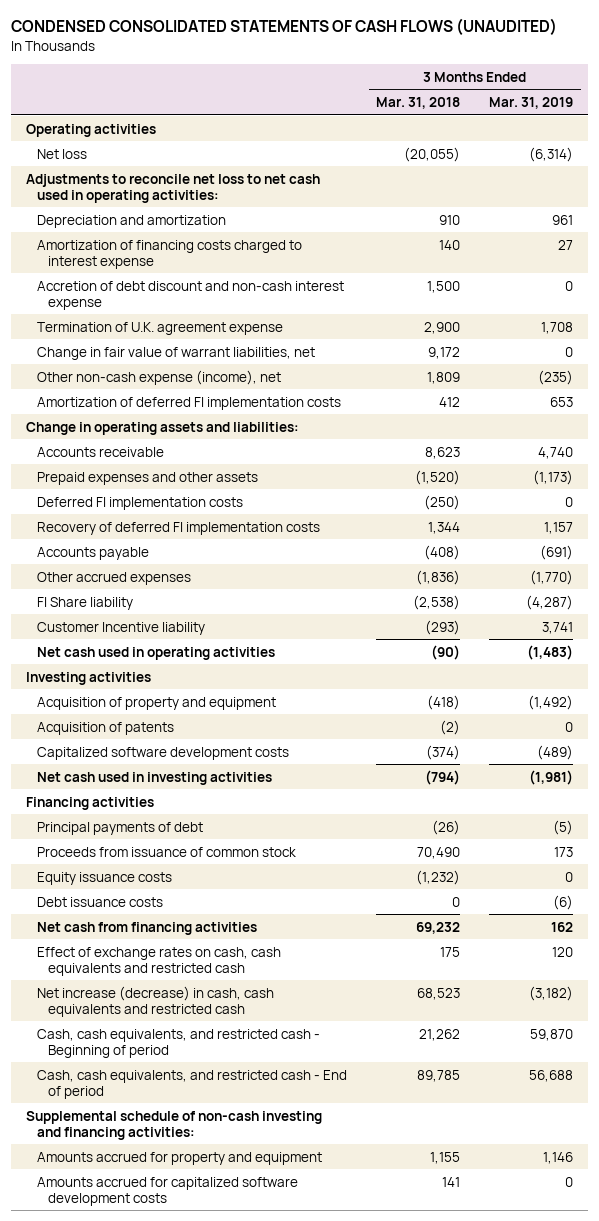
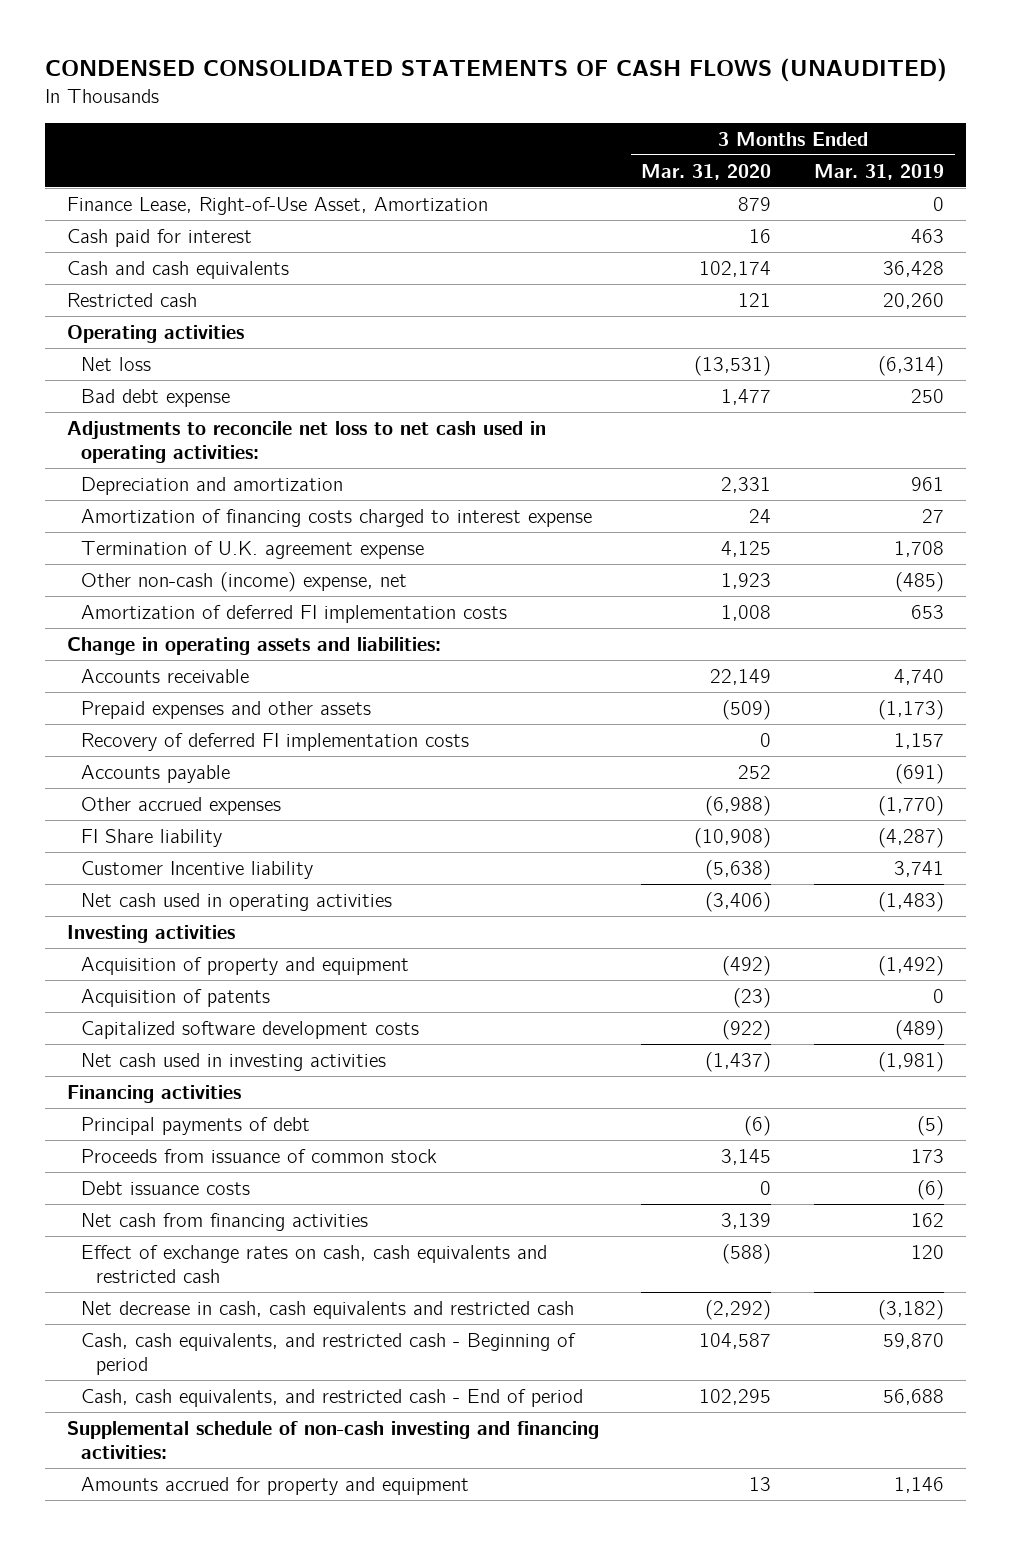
- | 3 Months Ended Mar. 31, 2018 | 3 Months Ended Mar. 31, 2019
+ | 3 Months Ended Mar. 31, 2020 | 3 Months Ended Mar. 31, 2019
+ Finance Lease, Right-of-Use Asset, Amortization | 879 | 0
+ Cash paid for interest | 16 | 463
+ Cash and cash equivalents | 102,174 | 36,428
+ Restricted cash | 121 | 20,260
+ Bad debt expense | 1,477 | 250
- Accretion of debt discount and non-cash interest expense | 1,500 | 0
- Change in fair value of warrant liabilities, net | 9,172 | 0
- Other non-cash expense (income), net | 1,809 | (235)
+ Other non-cash (income) expense, net | 1,923 | (485)
- Deferred FI implementation costs | (250) | 0
- Equity issuance costs | (1,232) | 0
- Net increase (decrease) in cash, cash equivalents and restricted cash | 68,523 | (3,182)
+ Net decrease in cash, cash equivalents and restricted cash | (2,292) | (3,182)
- Amounts accrued for capitalized software development costs | 141 | 0

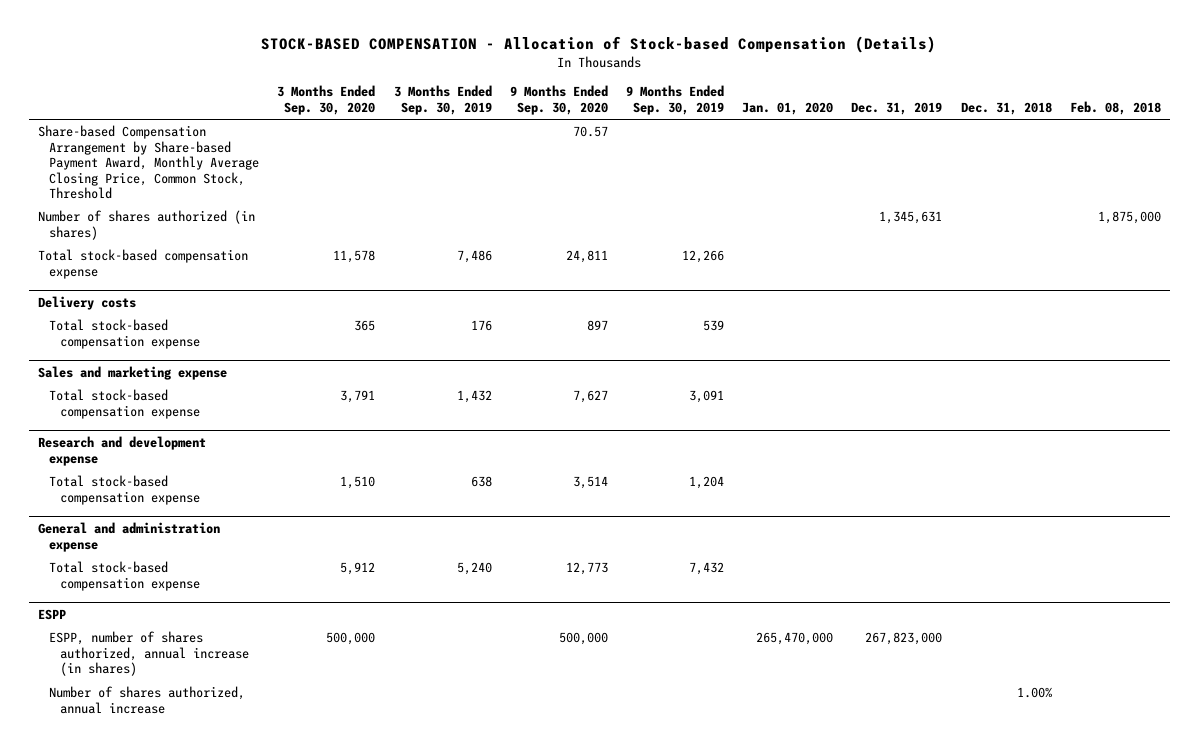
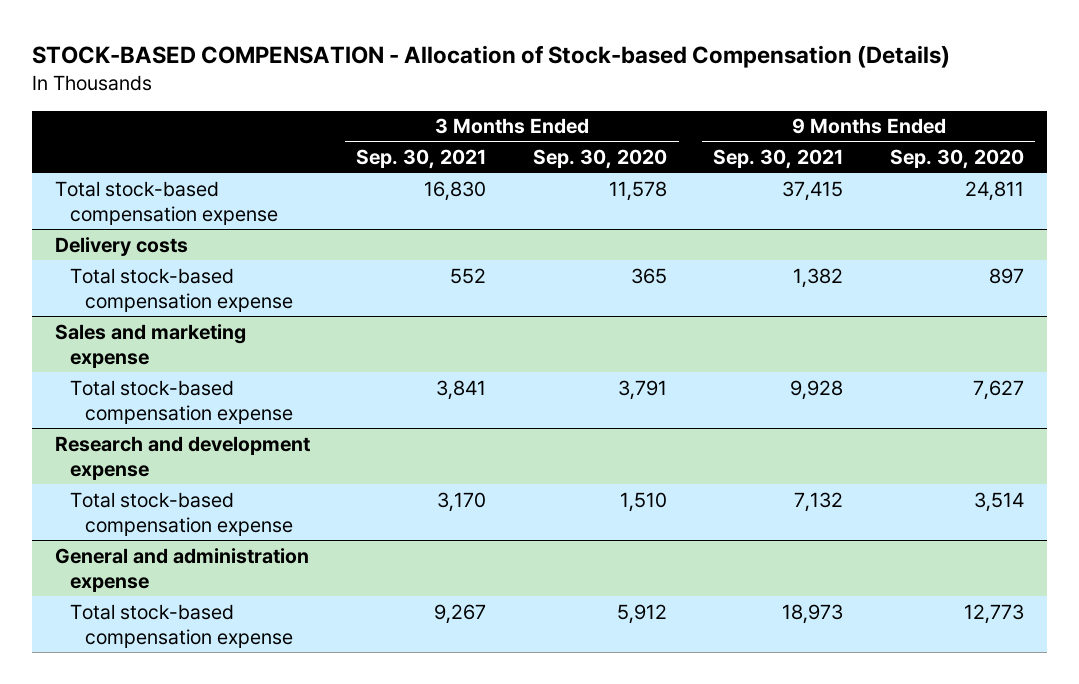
- | 3 Months Ended Sep. 30, 2020 | 3 Months Ended Sep. 30, 2019 | 9 Months Ended Sep. 30, 2020 | 9 Months Ended Sep. 30, 2019 | Jan. 01, 2020 | Dec. 31, 2019 | Dec. 31, 2018 | Feb. 08, 2018
+ | 3 Months Ended Sep. 30, 2021 | 3 Months Ended Sep. 30, 2020 | 9 Months Ended Sep. 30, 2021 | 9 Months Ended Sep. 30, 2020
- Share-based Compensation Arrangement by Share-based Payment Award, Monthly Average Closing Price, Common Stock, Threshold | | | 70.57 | | | | |
- Number of shares authorized (in shares) | | | | | | 1,345,631 | | 1,875,000
- ESPP
- ESPP, number of shares authorized, annual increase (in shares) | 500,000 | | 500,000 | | 265,470,000 | 267,823,000 | |
- Number of shares authorized, annual increase | | | | | | | 1.00% |

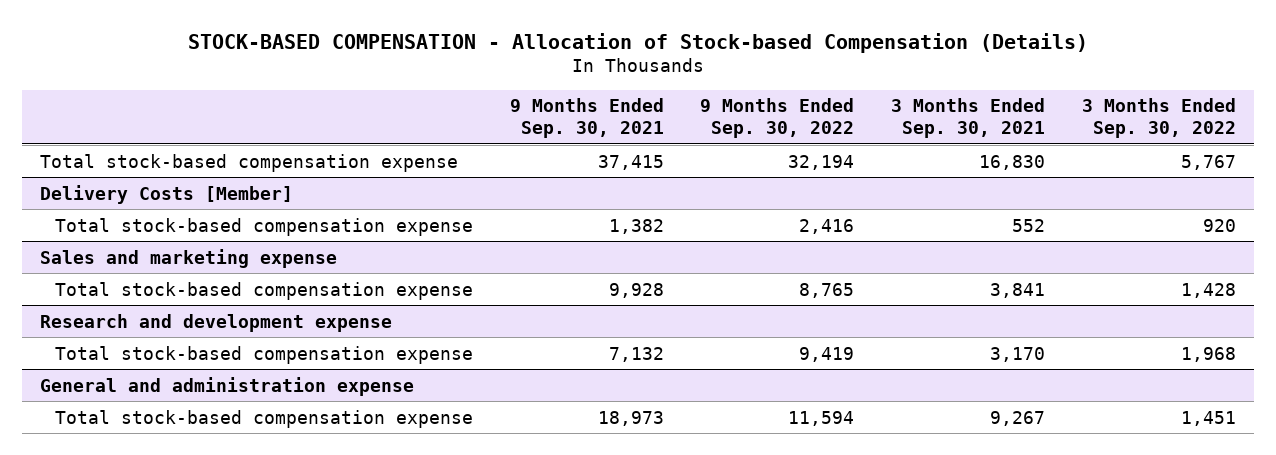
- | 3 Months Ended Sep. 30, 2021 | 3 Months Ended Sep. 30, 2020 | 9 Months Ended Sep. 30, 2021 | 9 Months Ended Sep. 30, 2020
+ | 9 Months Ended Sep. 30, 2021 | 9 Months Ended Sep. 30, 2022 | 3 Months Ended Sep. 30, 2021 | 3 Months Ended Sep. 30, 2022
- Delivery costs
+ Delivery Costs [Member]

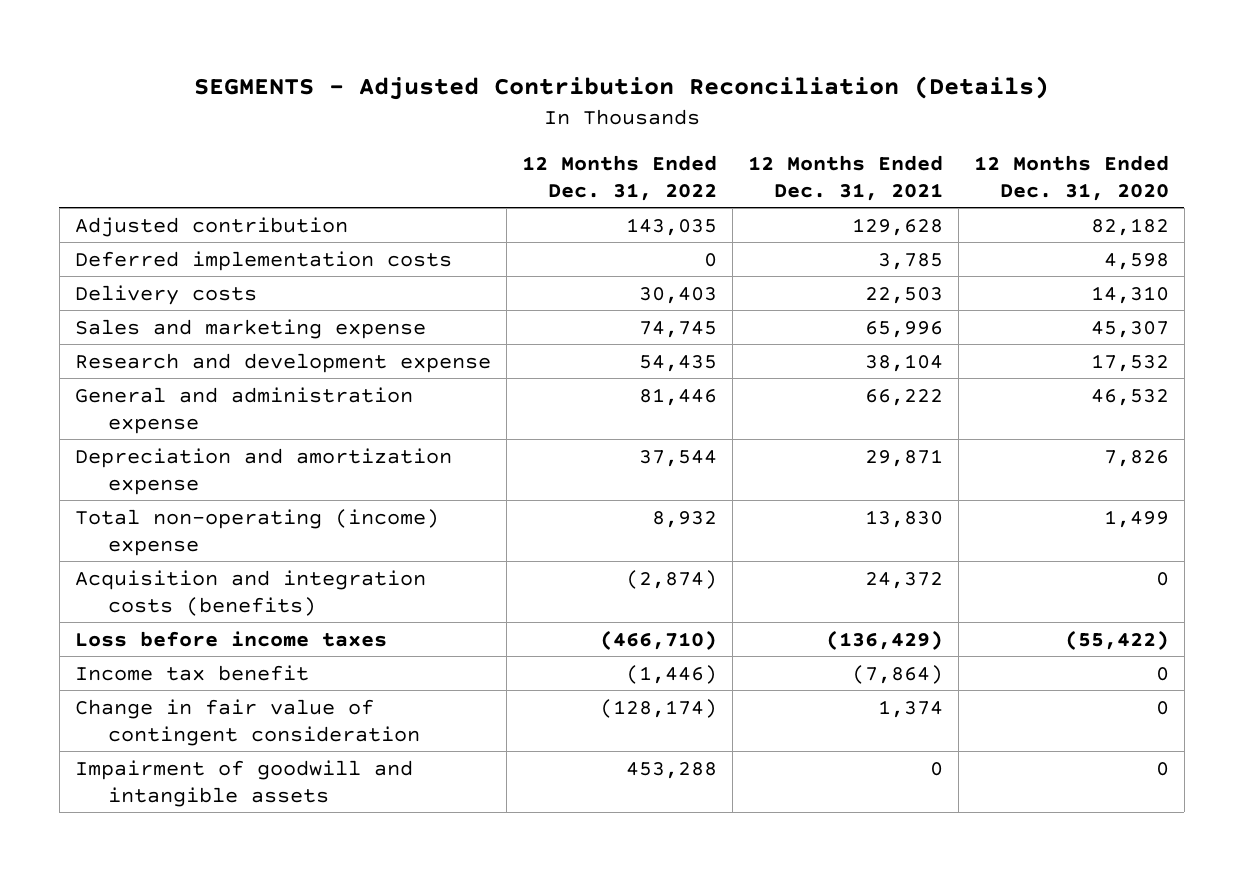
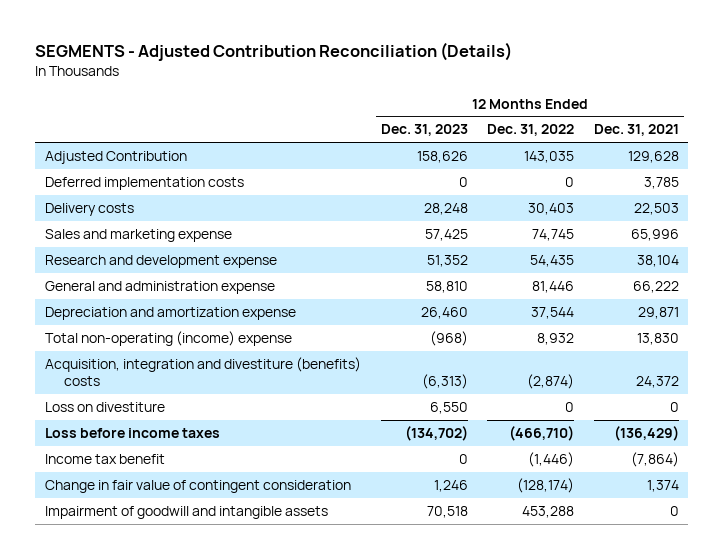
- | 12 Months Ended Dec. 31, 2022 | 12 Months Ended Dec. 31, 2021 | 12 Months Ended Dec. 31, 2020
+ | 12 Months Ended Dec. 31, 2023 | 12 Months Ended Dec. 31, 2022 | 12 Months Ended Dec. 31, 2021
- Adjusted contribution | 143,035 | 129,628 | 82,182
+ Adjusted Contribution | 158,626 | 143,035 | 129,628
- Acquisition and integration costs (benefits) | (2,874) | 24,372 | 0
+ Acquisition, integration and divestiture (benefits) costs | (6,313) | (2,874) | 24,372
+ Loss on divestiture | 6,550 | 0 | 0

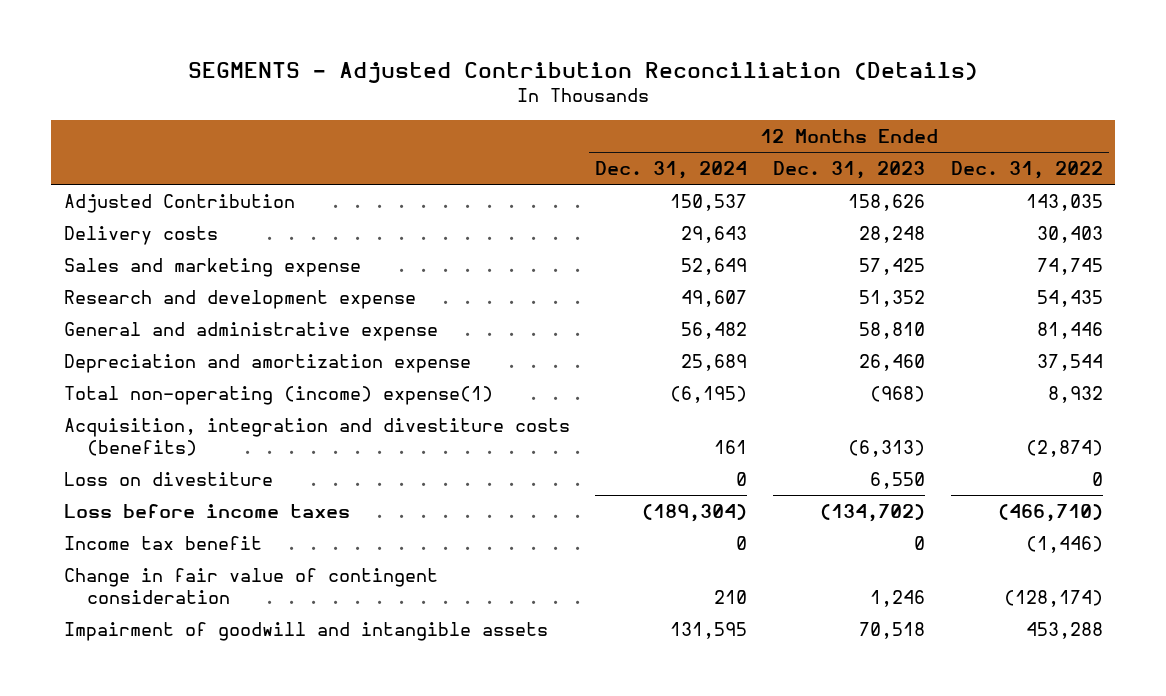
- | 12 Months Ended Dec. 31, 2023 | 12 Months Ended Dec. 31, 2022 | 12 Months Ended Dec. 31, 2021
+ | 12 Months Ended Dec. 31, 2024 | 12 Months Ended Dec. 31, 2023 | 12 Months Ended Dec. 31, 2022
- Deferred implementation costs | 0 | 0 | 3,785
- General and administration expense | 58,810 | 81,446 | 66,222
+ General and administrative expense | 56,482 | 58,810 | 81,446
- Total non-operating (income) expense | (968) | 8,932 | 13,830
- Acquisition, integration and divestiture (benefits) costs | (6,313) | (2,874) | 24,372
+ Total non-operating (income) expense(1) | (6,195) | (968) | 8,932
+ Acquisition, integration and divestiture costs (benefits) | 161 | (6,313) | (2,874)

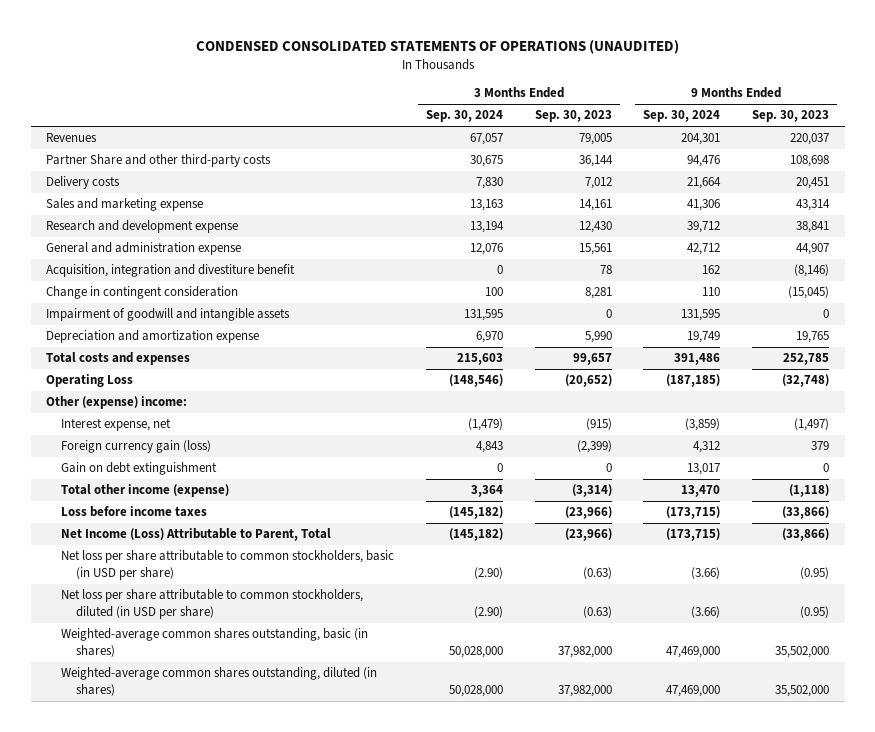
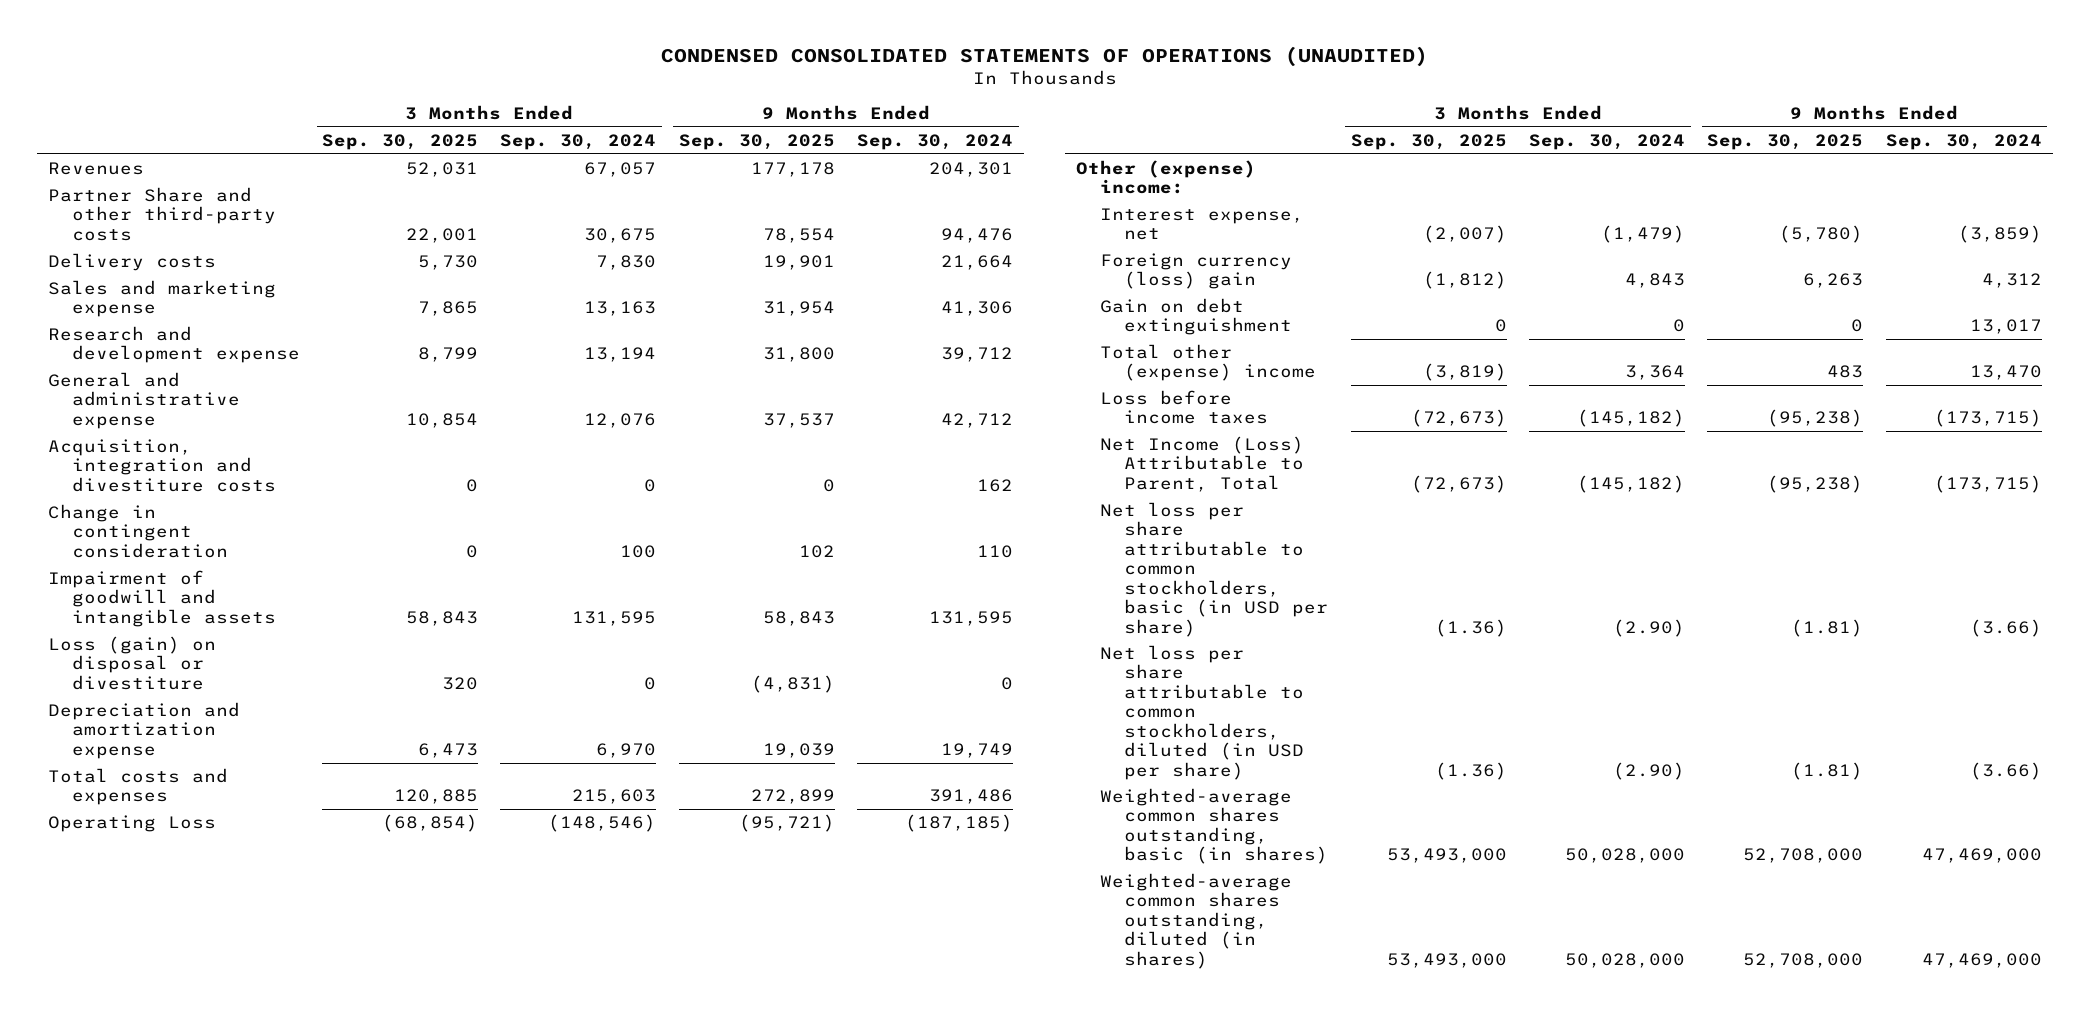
- | 3 Months Ended Sep. 30, 2024 | 3 Months Ended Sep. 30, 2023 | 9 Months Ended Sep. 30, 2024 | 9 Months Ended Sep. 30, 2023
+ | 3 Months Ended Sep. 30, 2025 | 3 Months Ended Sep. 30, 2024 | 9 Months Ended Sep. 30, 2025 | 9 Months Ended Sep. 30, 2024
- General and administration expense | 12,076 | 15,561 | 42,712 | 44,907
- Acquisition, integration and divestiture benefit | 0 | 78 | 162 | (8,146)
+ General and administrative expense | 10,854 | 12,076 | 37,537 | 42,712
+ Acquisition, integration and divestiture costs | 0 | 0 | 0 | 162
+ Loss (gain) on disposal or divestiture | 320 | 0 | (4,831) | 0
- Foreign currency gain (loss) | 4,843 | (2,399) | 4,312 | 379
+ Foreign currency (loss) gain | (1,812) | 4,843 | 6,263 | 4,312
- Total other income (expense) | 3,364 | (3,314) | 13,470 | (1,118)
+ Total other (expense) income | (3,819) | 3,364 | 483 | 13,470

